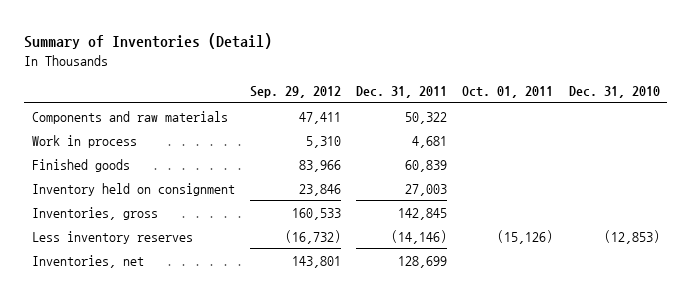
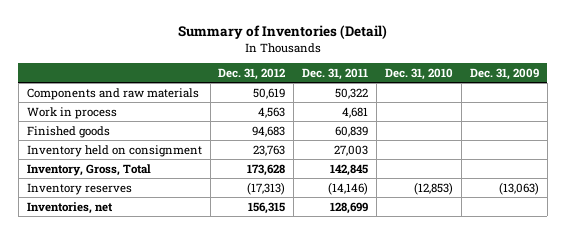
- | Sep. 29, 2012 | Dec. 31, 2011 | Oct. 01, 2011 | Dec. 31, 2010
+ | Dec. 31, 2012 | Dec. 31, 2011 | Dec. 31, 2010 | Dec. 31, 2009
- Inventories, gross | 160,533 | 142,845 | |
- Less inventory reserves | (16,732) | (14,146) | (15,126) | (12,853)
+ Inventory, Gross, Total | 173,628 | 142,845 | |
+ Inventory reserves | (17,313) | (14,146) | (12,853) | (13,063)

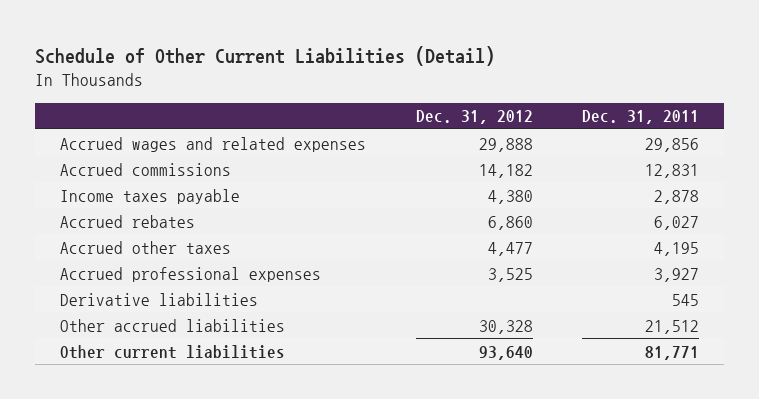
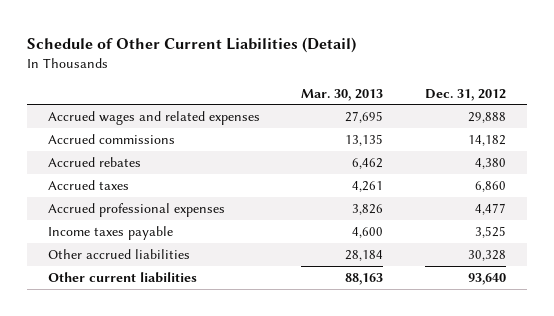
- | Dec. 31, 2012 | Dec. 31, 2011
+ | Mar. 30, 2013 | Dec. 31, 2012
- Income taxes payable | 4,380 | 2,878
- Accrued rebates | 6,860 | 6,027
- Accrued other taxes | 4,477 | 4,195
- Accrued professional expenses | 3,525 | 3,927
- Derivative liabilities | | 545
+ Accrued rebates | 6,462 | 4,380
+ Accrued taxes | 4,261 | 6,860
+ Accrued professional expenses | 3,826 | 4,477
+ Income taxes payable | 4,600 | 3,525

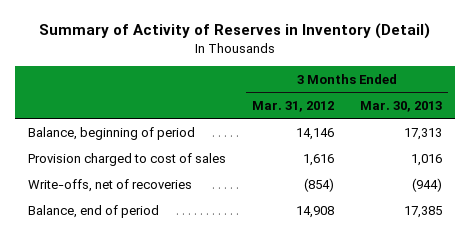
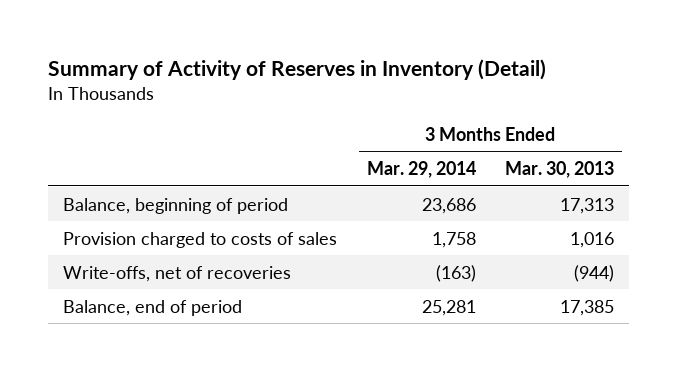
- | 3 Months Ended Mar. 31, 2012 | 3 Months Ended Mar. 30, 2013
+ | 3 Months Ended Mar. 29, 2014 | 3 Months Ended Mar. 30, 2013
- Provision charged to cost of sales | 1,616 | 1,016
+ Provision charged to costs of sales | 1,758 | 1,016

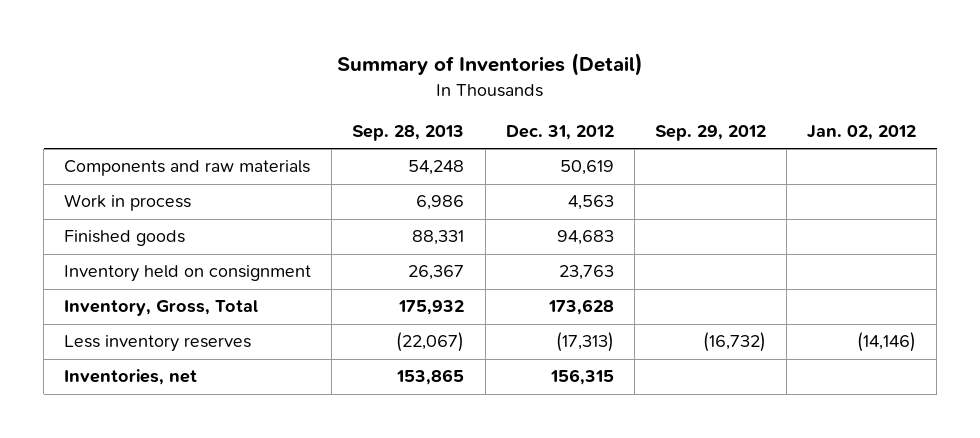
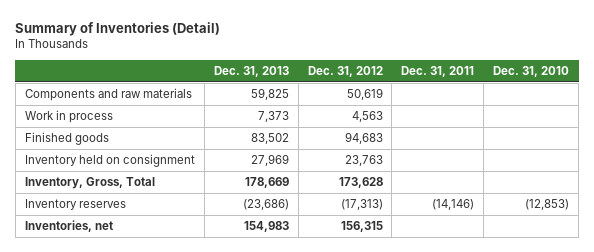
- | Sep. 28, 2013 | Dec. 31, 2012 | Sep. 29, 2012 | Jan. 02, 2012
+ | Dec. 31, 2013 | Dec. 31, 2012 | Dec. 31, 2011 | Dec. 31, 2010
- Less inventory reserves | (22,067) | (17,313) | (16,732) | (14,146)
+ Inventory reserves | (23,686) | (17,313) | (14,146) | (12,853)

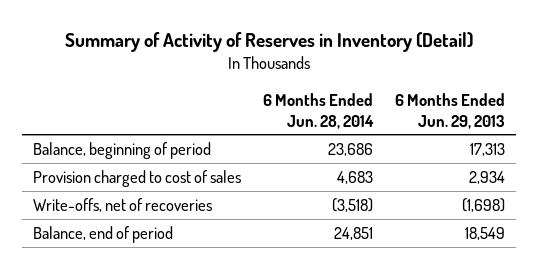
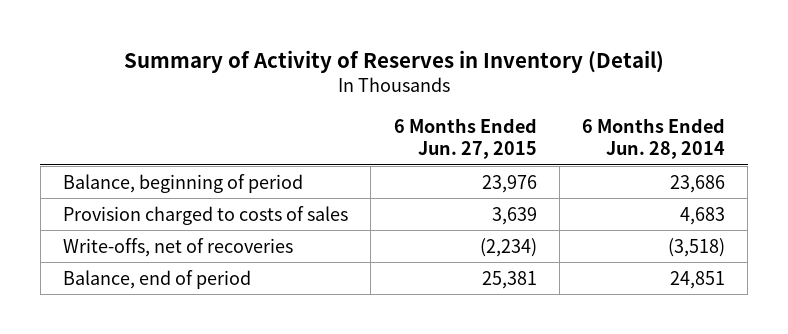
- | 6 Months Ended Jun. 28, 2014 | 6 Months Ended Jun. 29, 2013
+ | 6 Months Ended Jun. 27, 2015 | 6 Months Ended Jun. 28, 2014
- Provision charged to cost of sales | 4,683 | 2,934
+ Provision charged to costs of sales | 3,639 | 4,683

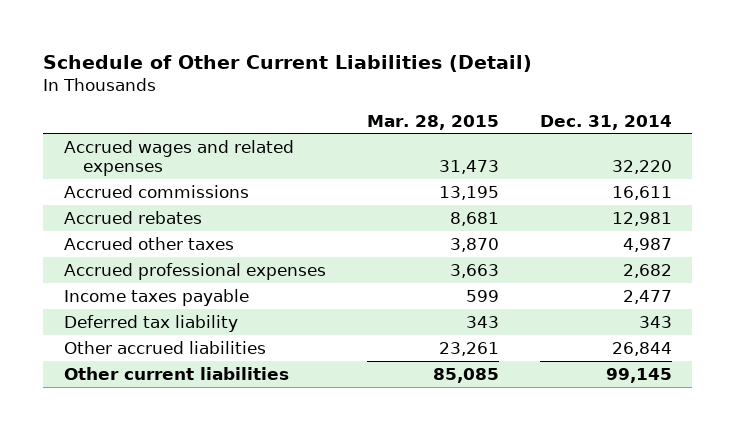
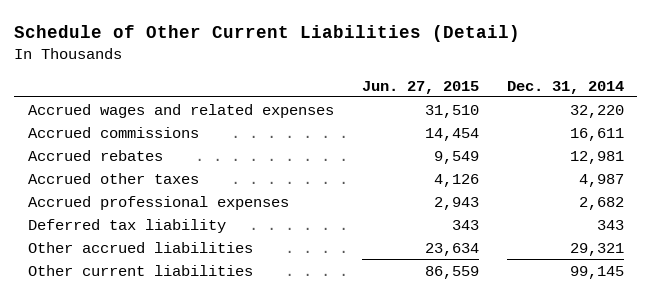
- | Mar. 28, 2015 | Dec. 31, 2014
+ | Jun. 27, 2015 | Dec. 31, 2014
- Income taxes payable | 599 | 2,477
- Other accrued liabilities | 23,261 | 26,844
+ Other accrued liabilities | 23,634 | 29,321

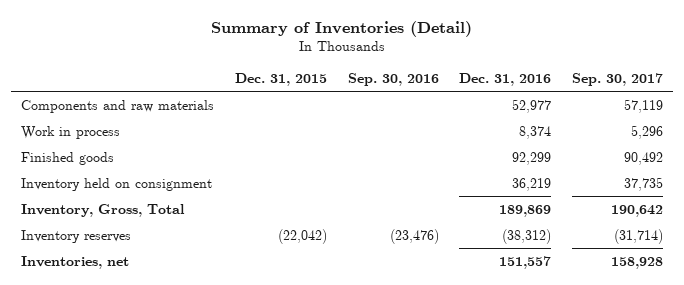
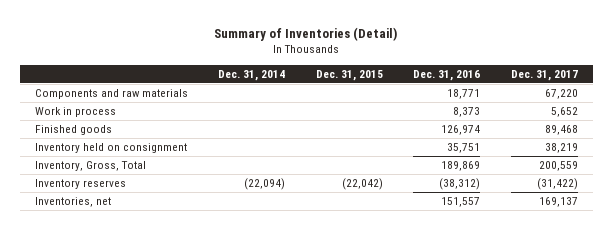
- | Dec. 31, 2015 | Sep. 30, 2016 | Dec. 31, 2016 | Sep. 30, 2017
+ | Dec. 31, 2014 | Dec. 31, 2015 | Dec. 31, 2016 | Dec. 31, 2017
- Components and raw materials | | | 52,977 | 57,119
- Work in process | | | 8,374 | 5,296
- Finished goods | | | 92,299 | 90,492
- Inventory held on consignment | | | 36,219 | 37,735
+ Components and raw materials | | | 18,771 | 67,220
+ Work in process | | | 8,373 | 5,652
+ Finished goods | | | 126,974 | 89,468
+ Inventory held on consignment | | | 35,751 | 38,219

